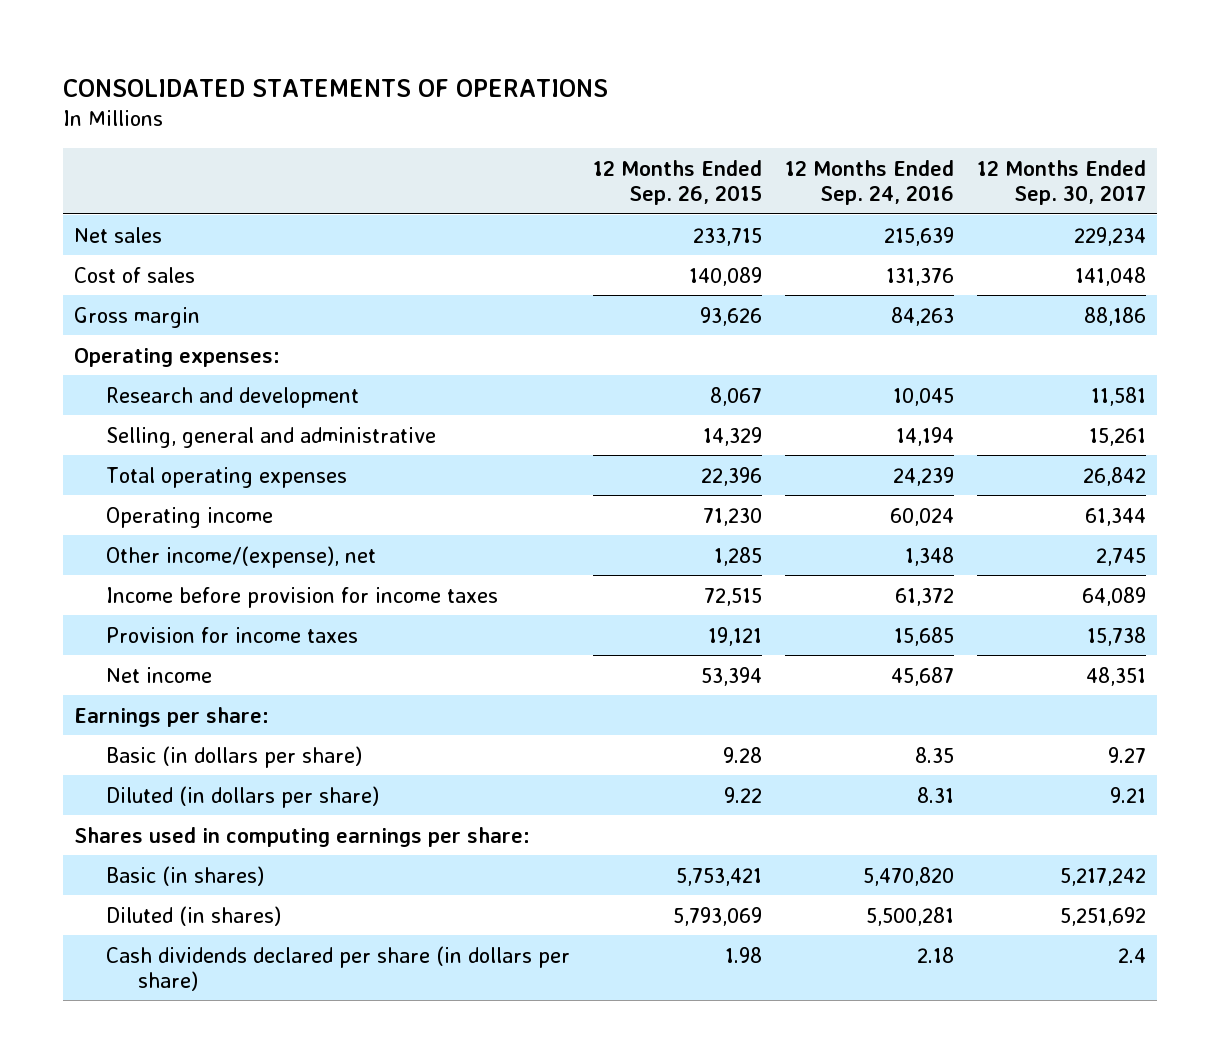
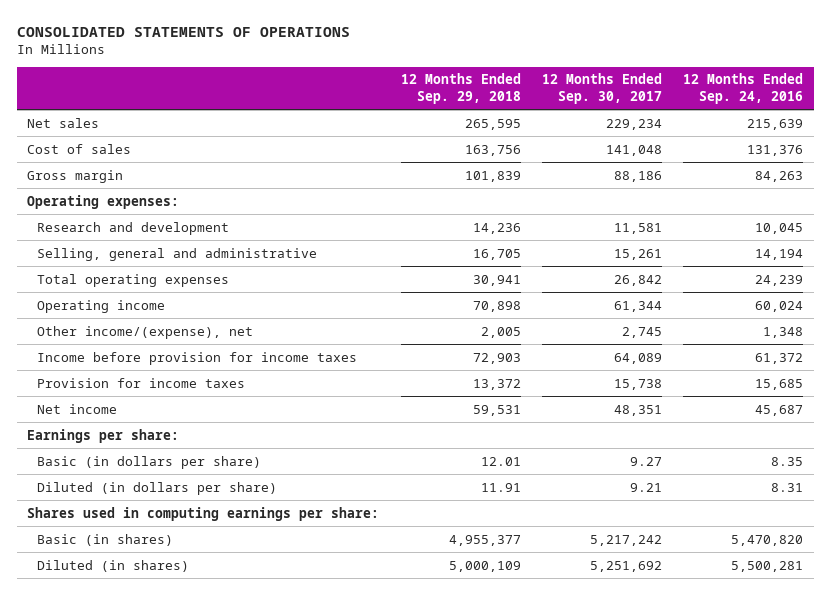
- | 12 Months Ended Sep. 26, 2015 | 12 Months Ended Sep. 24, 2016 | 12 Months Ended Sep. 30, 2017
+ | 12 Months Ended Sep. 29, 2018 | 12 Months Ended Sep. 30, 2017 | 12 Months Ended Sep. 24, 2016
- Cash dividends declared per share (in dollars per share) | 1.98 | 2.18 | 2.4

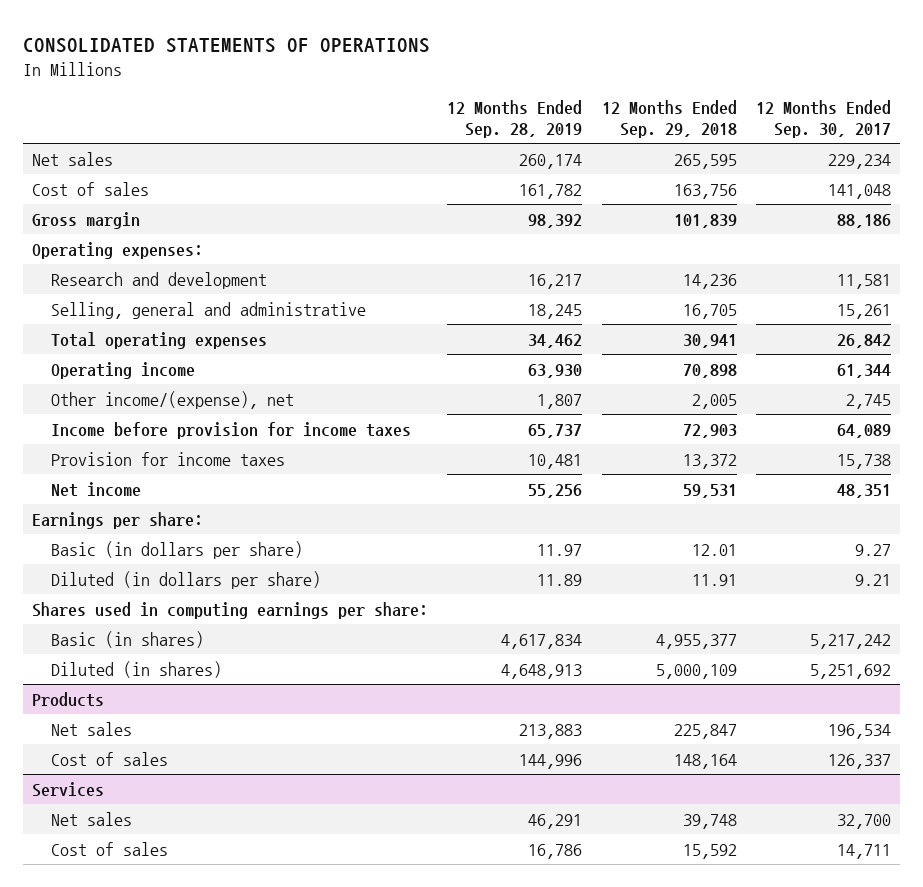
- | 12 Months Ended Sep. 29, 2018 | 12 Months Ended Sep. 30, 2017 | 12 Months Ended Sep. 24, 2016
+ | 12 Months Ended Sep. 28, 2019 | 12 Months Ended Sep. 29, 2018 | 12 Months Ended Sep. 30, 2017
+ Products
+ Net sales | 213,883 | 225,847 | 196,534
+ Cost of sales | 144,996 | 148,164 | 126,337
+ Services
+ Net sales | 46,291 | 39,748 | 32,700
+ Cost of sales | 16,786 | 15,592 | 14,711

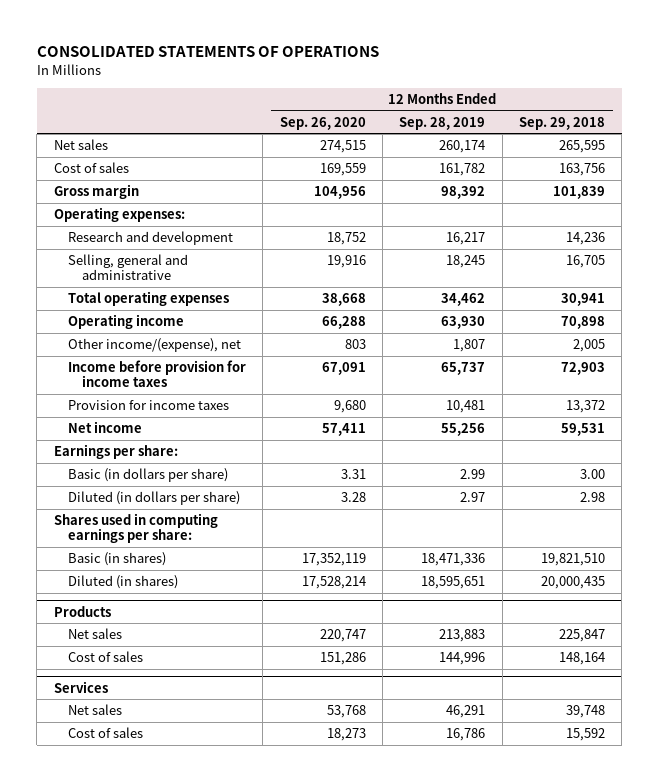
- | 12 Months Ended Sep. 28, 2019 | 12 Months Ended Sep. 29, 2018 | 12 Months Ended Sep. 30, 2017
+ | 12 Months Ended Sep. 26, 2020 | 12 Months Ended Sep. 28, 2019 | 12 Months Ended Sep. 29, 2018
- Basic (in dollars per share) | 11.97 | 12.01 | 9.27
- Diluted (in dollars per share) | 11.89 | 11.91 | 9.21
+ Basic (in dollars per share) | 3.31 | 2.99 | 3.00
+ Diluted (in dollars per share) | 3.28 | 2.97 | 2.98
- Basic (in shares) | 4,617,834 | 4,955,377 | 5,217,242
- Diluted (in shares) | 4,648,913 | 5,000,109 | 5,251,692
+ Basic (in shares) | 17,352,119 | 18,471,336 | 19,821,510
+ Diluted (in shares) | 17,528,214 | 18,595,651 | 20,000,435

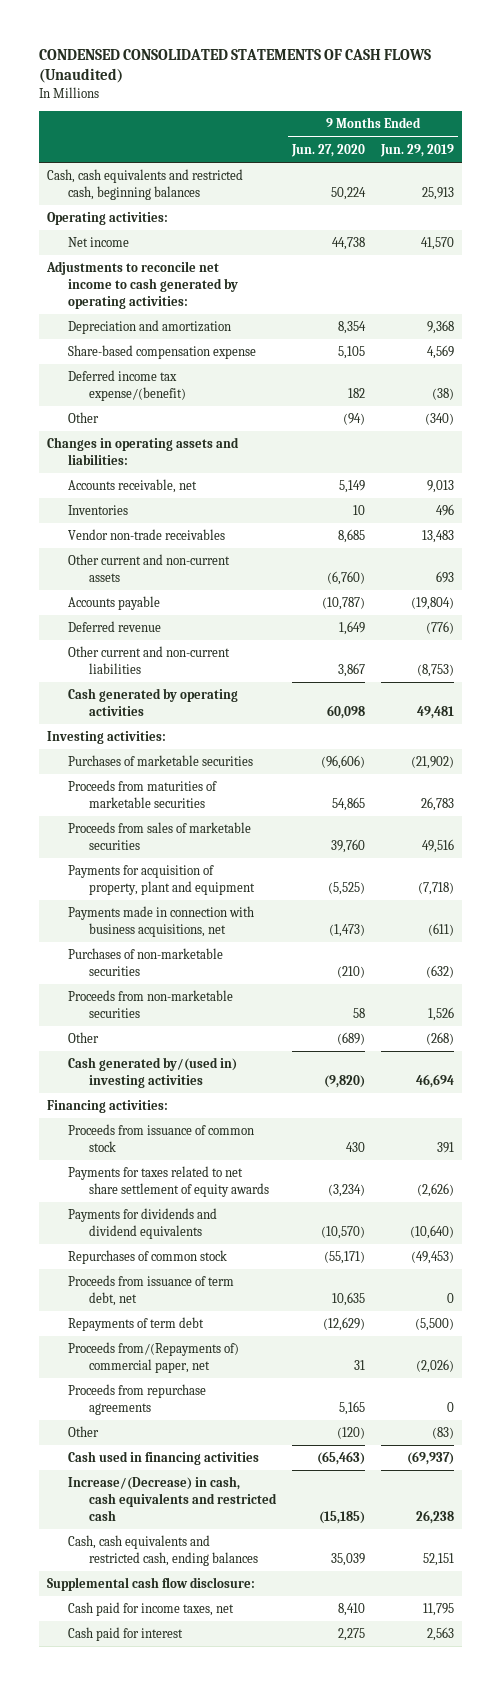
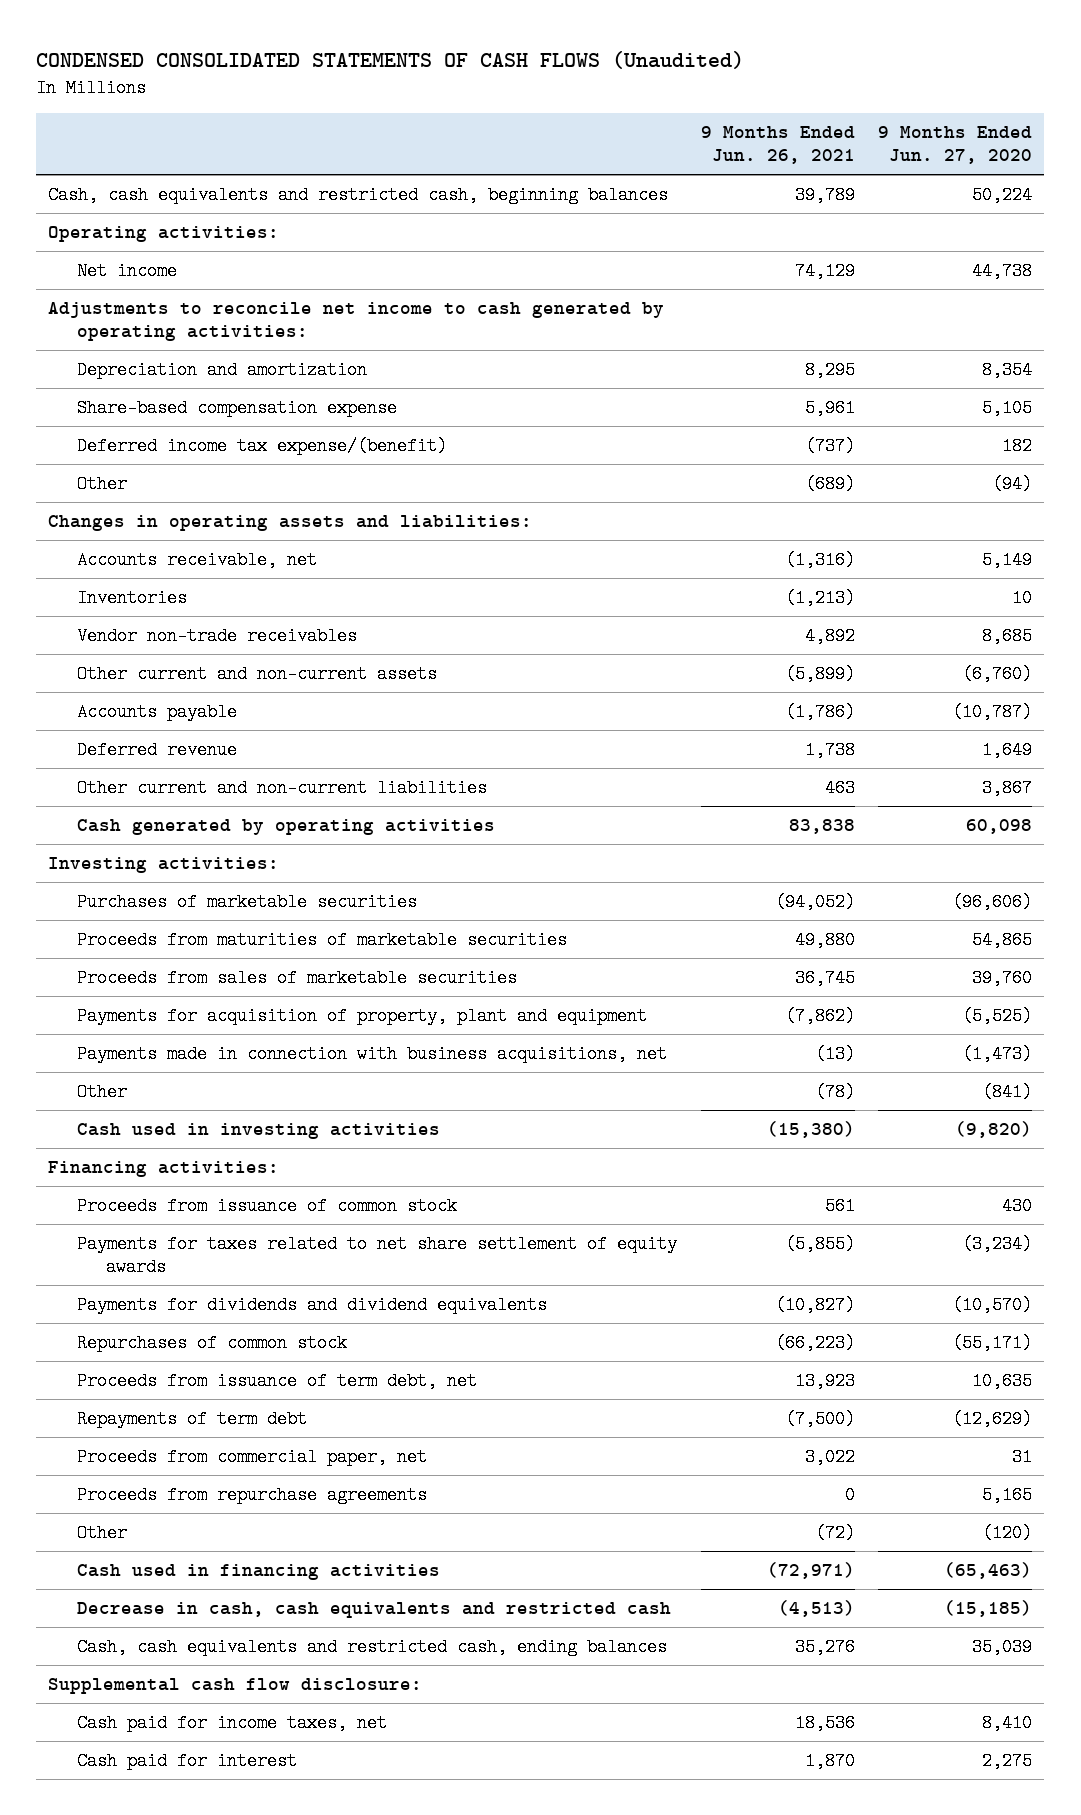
- | 9 Months Ended Jun. 27, 2020 | 9 Months Ended Jun. 29, 2019
+ | 9 Months Ended Jun. 26, 2021 | 9 Months Ended Jun. 27, 2020
- Purchases of non-marketable securities | (210) | (632)
- Proceeds from non-marketable securities | 58 | 1,526
- Other | (689) | (268)
- Cash generated by/(used in) investing activities | (9,820) | 46,694
+ Other | (78) | (841)
+ Cash used in investing activities | (15,380) | (9,820)
- Proceeds from/(Repayments of) commercial paper, net | 31 | (2,026)
+ Proceeds from commercial paper, net | 3,022 | 31
- Increase/(Decrease) in cash, cash equivalents and restricted cash | (15,185) | 26,238
+ Decrease in cash, cash equivalents and restricted cash | (4,513) | (15,185)

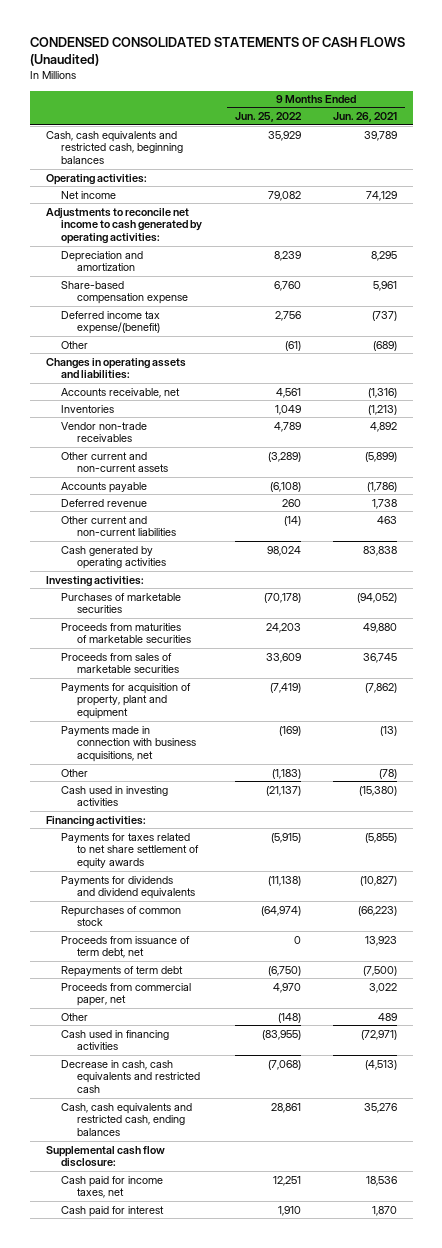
- | 9 Months Ended Jun. 26, 2021 | 9 Months Ended Jun. 27, 2020
+ | 9 Months Ended Jun. 25, 2022 | 9 Months Ended Jun. 26, 2021
- Proceeds from issuance of common stock | 561 | 430
- Proceeds from repurchase agreements | 0 | 5,165
- Other | (72) | (120)
+ Other | (148) | 489

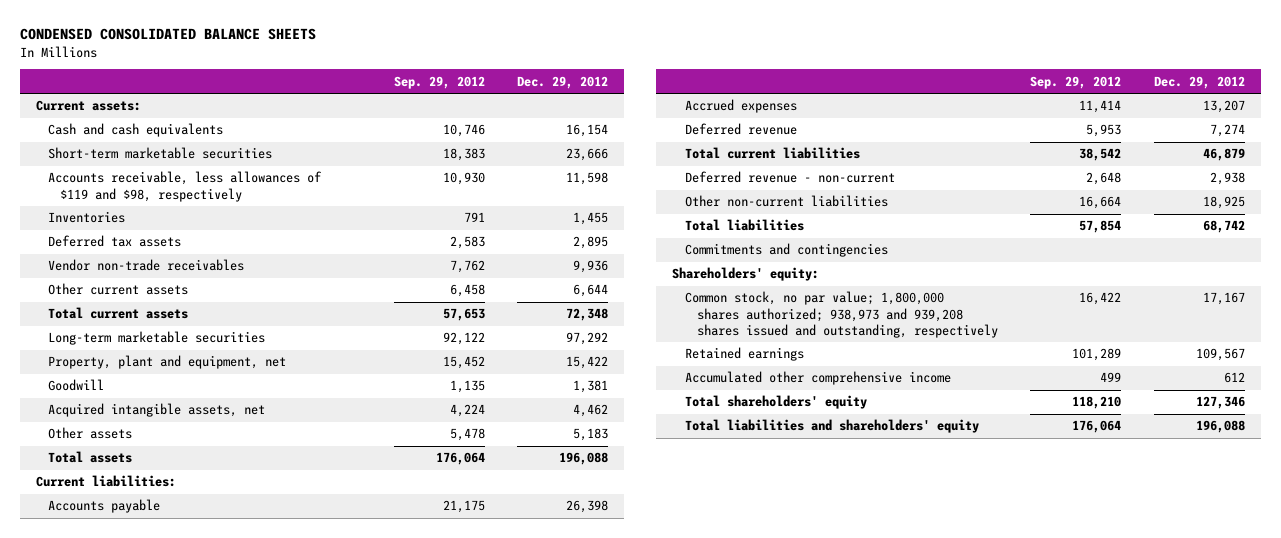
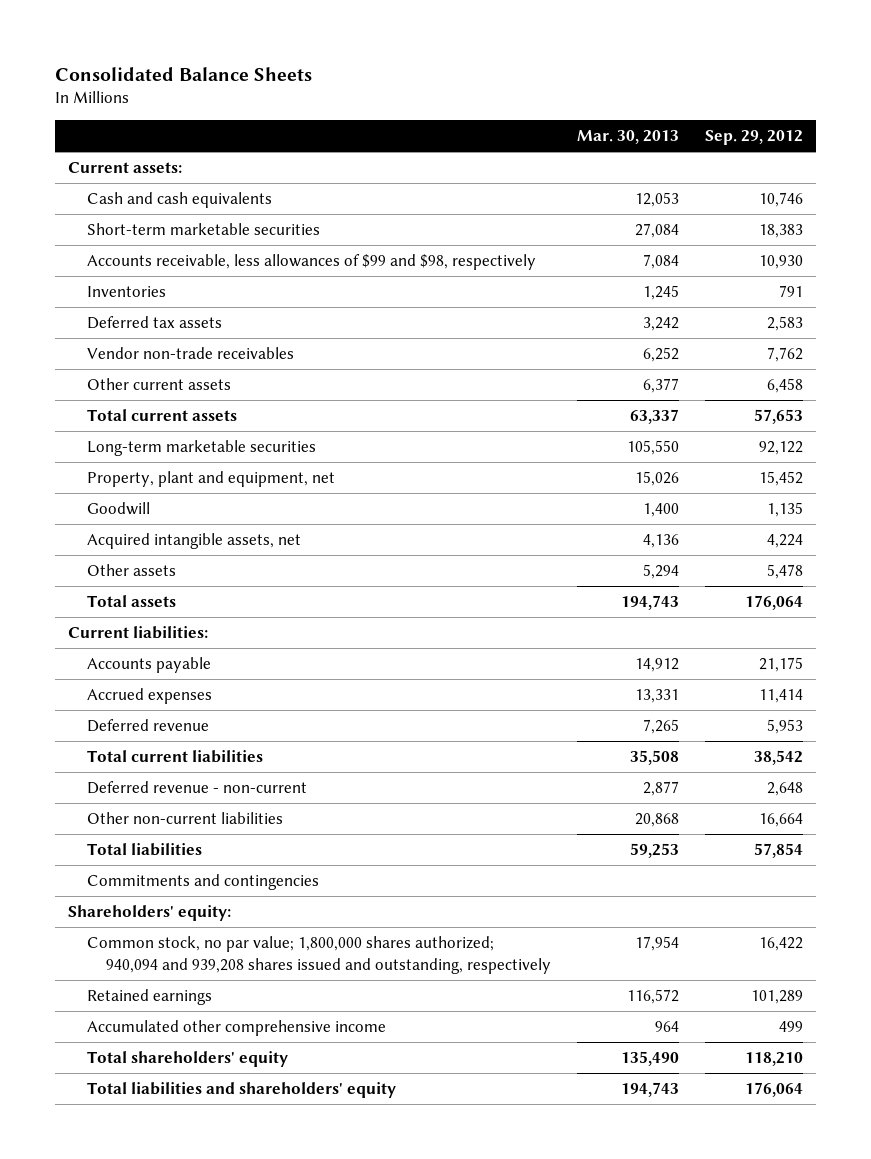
- CONDENSED CONSOLIDATED BALANCE SHEETS
+ Consolidated Balance Sheets
- | Sep. 29, 2012 | Dec. 29, 2012
+ | Mar. 30, 2013 | Sep. 29, 2012
- Accounts receivable, less allowances of $119 and $98, respectively | 10,930 | 11,598
+ Accounts receivable, less allowances of $99 and $98, respectively | 7,084 | 10,930
- Common stock, no par value; 1,800,000 shares authorized; 938,973 and 939,208 shares issued and outstanding, respectively | 16,422 | 17,167
+ Common stock, no par value; 1,800,000 shares authorized; 940,094 and 939,208 shares issued and outstanding, respectively | 17,954 | 16,422

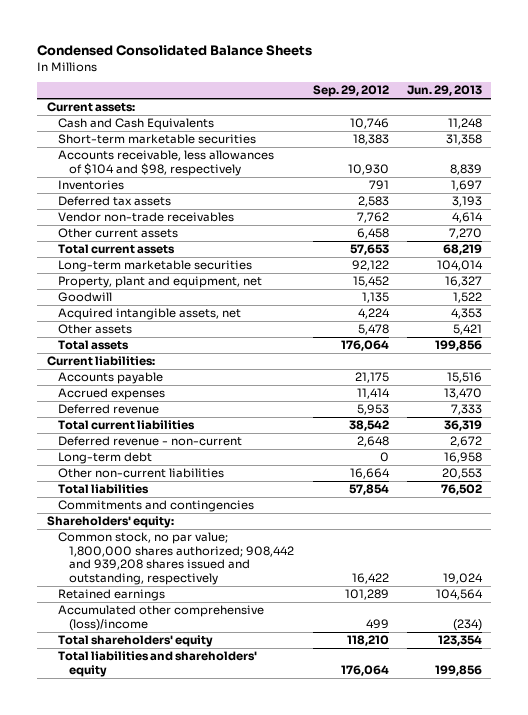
- Consolidated Balance Sheets
+ Condensed Consolidated Balance Sheets
- | Mar. 30, 2013 | Sep. 29, 2012
+ | Sep. 29, 2012 | Jun. 29, 2013
- Cash and cash equivalents | 12,053 | 10,746
+ Cash and Cash Equivalents | 10,746 | 11,248
- Accounts receivable, less allowances of $99 and $98, respectively | 7,084 | 10,930
+ Accounts receivable, less allowances of $104 and $98, respectively | 10,930 | 8,839
+ Long-term debt | 0 | 16,958
- Common stock, no par value; 1,800,000 shares authorized; 940,094 and 939,208 shares issued and outstanding, respectively | 17,954 | 16,422
+ Common stock, no par value; 1,800,000 shares authorized; 908,442 and 939,208 shares issued and outstanding, respectively | 16,422 | 19,024
- Accumulated other comprehensive income | 964 | 499
+ Accumulated other comprehensive (loss)/income | 499 | (234)

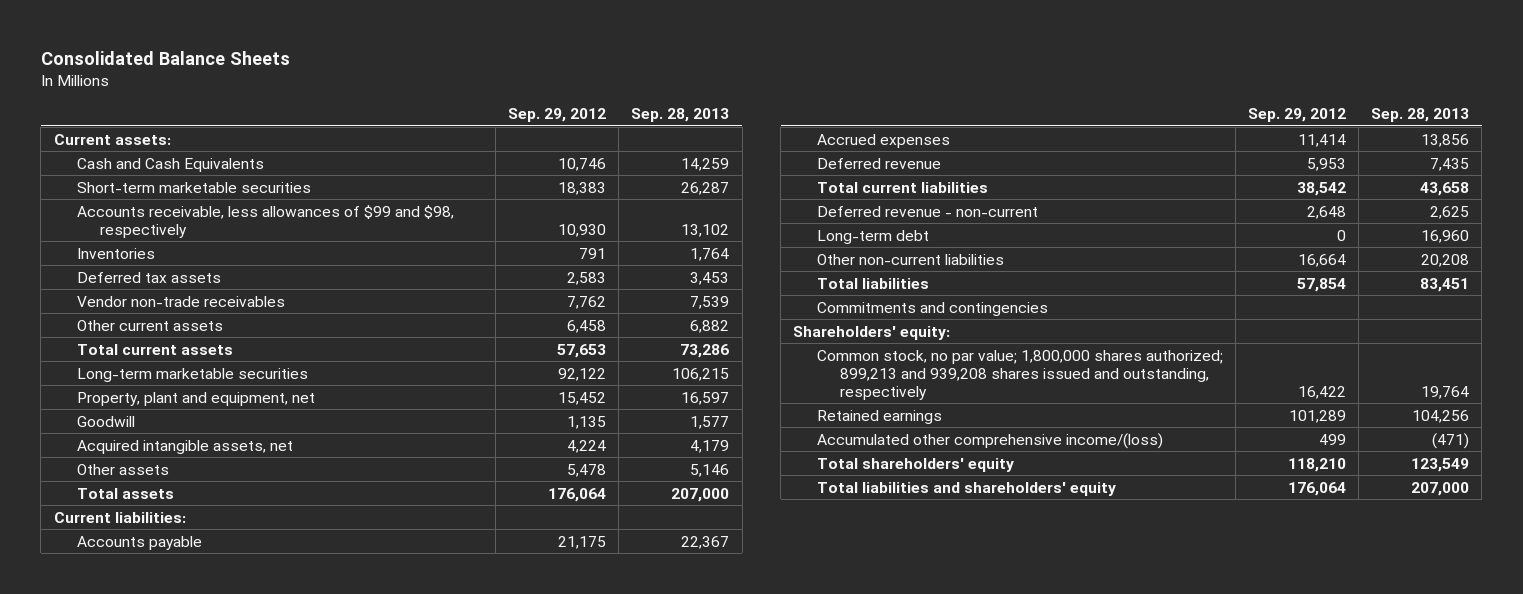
- Condensed Consolidated Balance Sheets
+ Consolidated Balance Sheets
- | Sep. 29, 2012 | Jun. 29, 2013
+ | Sep. 29, 2012 | Sep. 28, 2013
- Accounts receivable, less allowances of $104 and $98, respectively | 10,930 | 8,839
+ Accounts receivable, less allowances of $99 and $98, respectively | 10,930 | 13,102
- Common stock, no par value; 1,800,000 shares authorized; 908,442 and 939,208 shares issued and outstanding, respectively | 16,422 | 19,024
+ Common stock, no par value; 1,800,000 shares authorized; 899,213 and 939,208 shares issued and outstanding, respectively | 16,422 | 19,764
- Accumulated other comprehensive (loss)/income | 499 | (234)
+ Accumulated other comprehensive income/(loss) | 499 | (471)

